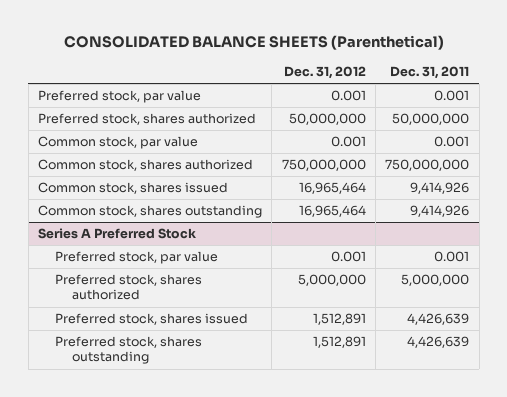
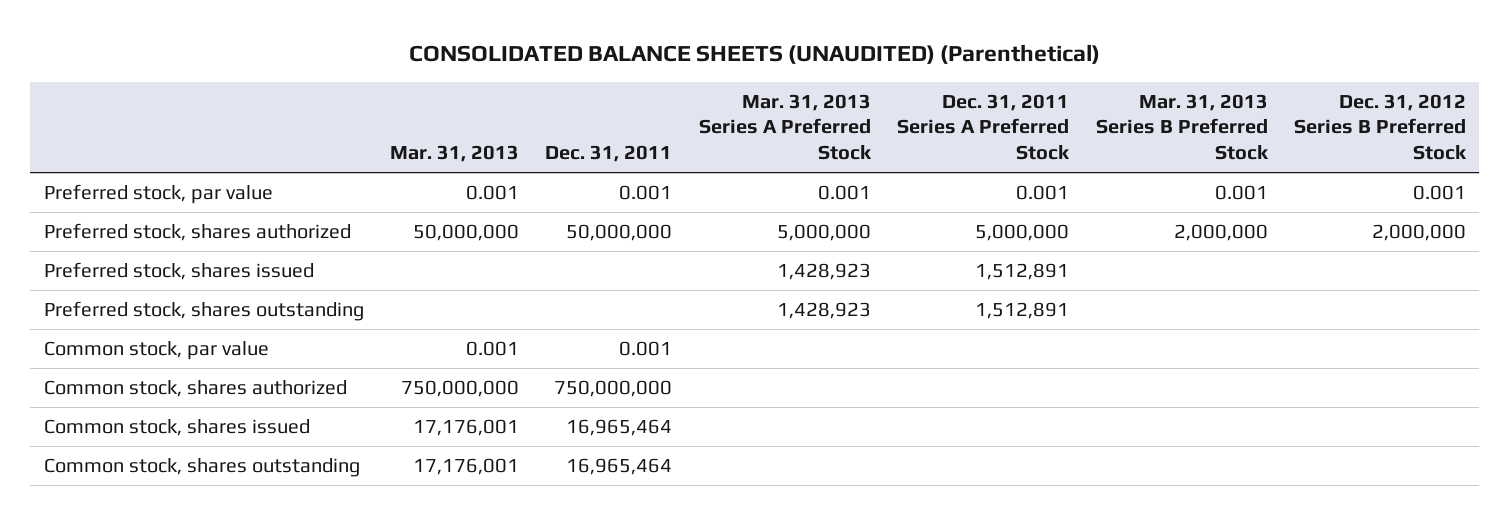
- CONSOLIDATED BALANCE SHEETS (Parenthetical)
+ CONSOLIDATED BALANCE SHEETS (UNAUDITED) (Parenthetical)
- | Dec. 31, 2012 | Dec. 31, 2011
+ | Mar. 31, 2013 | Dec. 31, 2011 | Mar. 31, 2013 Series A Preferred Stock | Dec. 31, 2011 Series A Preferred Stock | Mar. 31, 2013 Series B Preferred Stock | Dec. 31, 2012 Series B Preferred Stock
+ Preferred stock, shares issued | | | 1,428,923 | 1,512,891 | |
+ Preferred stock, shares outstanding | | | 1,428,923 | 1,512,891 | |
- Common stock, shares issued | 16,965,464 | 9,414,926
- Common stock, shares outstanding | 16,965,464 | 9,414,926
- Series A Preferred Stock
- Preferred stock, par value | 0.001 | 0.001
- Preferred stock, shares authorized | 5,000,000 | 5,000,000
- Preferred stock, shares issued | 1,512,891 | 4,426,639
- Preferred stock, shares outstanding | 1,512,891 | 4,426,639
+ Common stock, shares issued | 17,176,001 | 16,965,464 | | | |
+ Common stock, shares outstanding | 17,176,001 | 16,965,464 | | | |

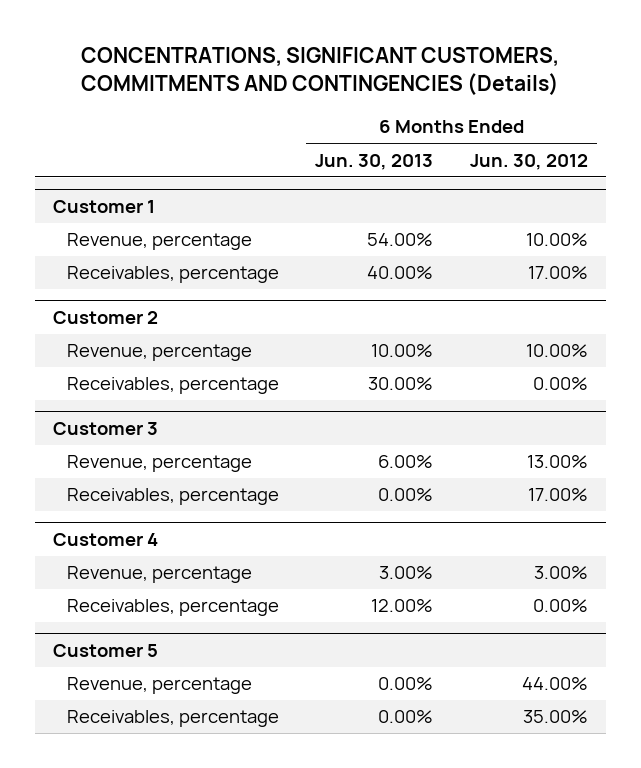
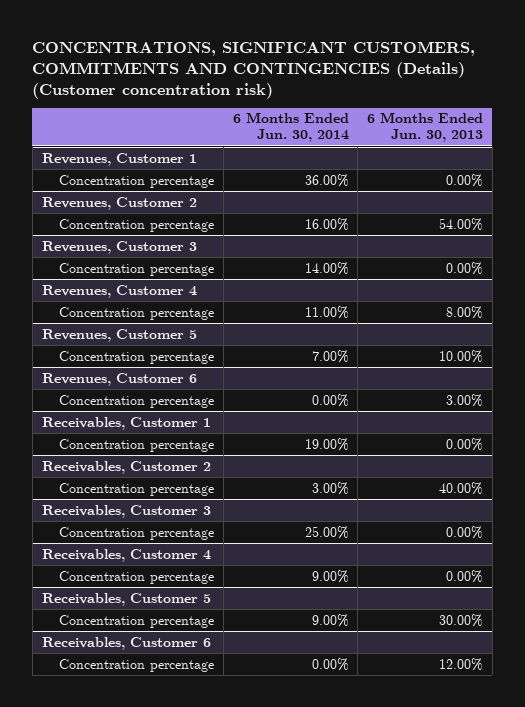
- CONCENTRATIONS, SIGNIFICANT CUSTOMERS, COMMITMENTS AND CONTINGENCIES (Details)
+ CONCENTRATIONS, SIGNIFICANT CUSTOMERS, COMMITMENTS AND CONTINGENCIES (Details) (Customer concentration risk)
- | 6 Months Ended Jun. 30, 2013 | 6 Months Ended Jun. 30, 2012
+ | 6 Months Ended Jun. 30, 2014 | 6 Months Ended Jun. 30, 2013
- Customer 1
- Revenue, percentage | 54.00% | 10.00%
- Receivables, percentage | 40.00% | 17.00%
- Customer 2
- Revenue, percentage | 10.00% | 10.00%
- Receivables, percentage | 30.00% | 0.00%
- Customer 3
- Revenue, percentage | 6.00% | 13.00%
- Receivables, percentage | 0.00% | 17.00%
- Customer 4
- Revenue, percentage | 3.00% | 3.00%
- Receivables, percentage | 12.00% | 0.00%
- Customer 5
- Revenue, percentage | 0.00% | 44.00%
- Receivables, percentage | 0.00% | 35.00%
+ Revenues, Customer 1
+ Concentration percentage | 36.00% | 0.00%
+ Revenues, Customer 2
+ Concentration percentage | 16.00% | 54.00%
+ Revenues, Customer 3
+ Concentration percentage | 14.00% | 0.00%
+ Revenues, Customer 4
+ Concentration percentage | 11.00% | 8.00%
+ Revenues, Customer 5
+ Concentration percentage | 7.00% | 10.00%
+ Revenues, Customer 6
+ Concentration percentage | 0.00% | 3.00%
+ Receivables, Customer 1
+ Concentration percentage | 19.00% | 0.00%
+ Receivables, Customer 2
+ Concentration percentage | 3.00% | 40.00%
+ Receivables, Customer 3
+ Concentration percentage | 25.00% | 0.00%
+ Receivables, Customer 4
+ Concentration percentage | 9.00% | 0.00%
+ Receivables, Customer 5
+ Concentration percentage | 9.00% | 30.00%
+ Receivables, Customer 6
+ Concentration percentage | 0.00% | 12.00%

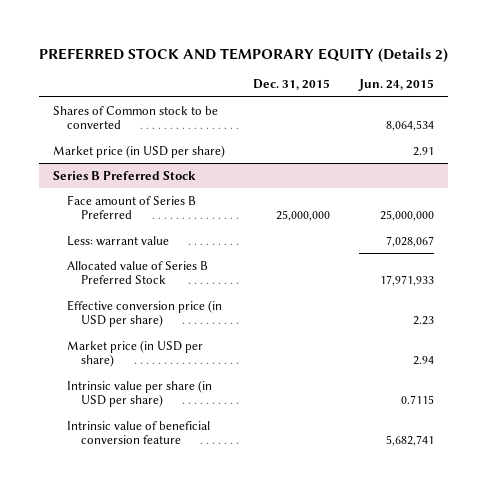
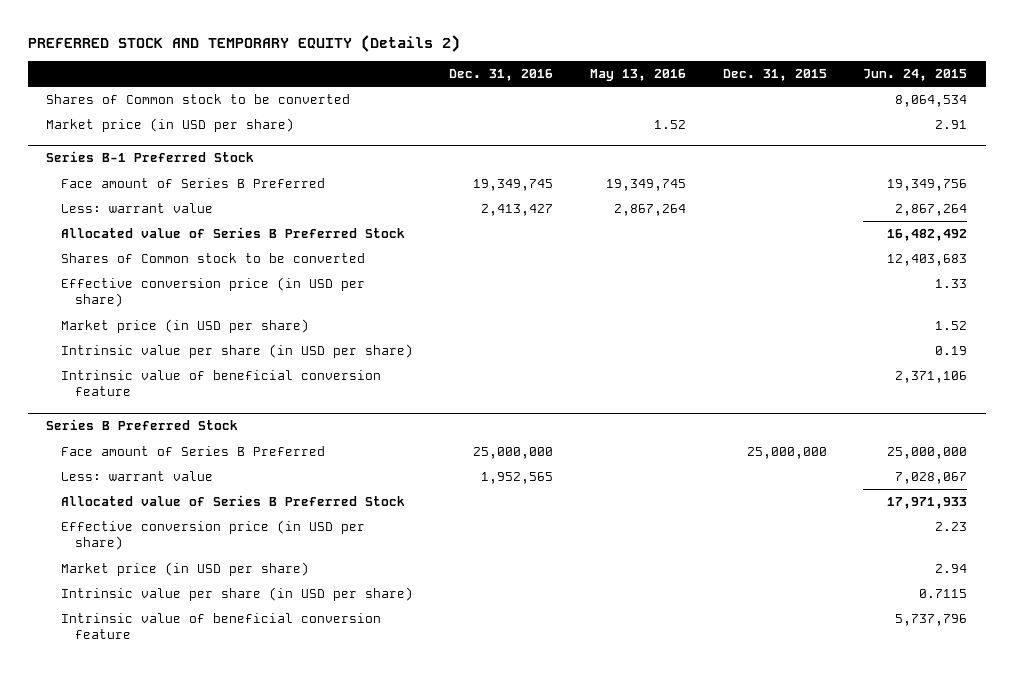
- | Dec. 31, 2015 | Jun. 24, 2015
+ | Dec. 31, 2016 | May 13, 2016 | Dec. 31, 2015 | Jun. 24, 2015
+ Series B-1 Preferred Stock
+ Face amount of Series B Preferred | 19,349,745 | 19,349,745 | | 19,349,756
+ Less: warrant value | 2,413,427 | 2,867,264 | | 2,867,264
+ Allocated value of Series B Preferred Stock | | | | 16,482,492
+ Shares of Common stock to be converted | | | | 12,403,683
+ Effective conversion price (in USD per share) | | | | 1.33
+ Market price (in USD per share) | | | | 1.52
+ Intrinsic value per share (in USD per share) | | | | 0.19
+ Intrinsic value of beneficial conversion feature | | | | 2,371,106
@ Series B Preferred Stock
- Intrinsic value of beneficial conversion feature | | 5,682,741
+ Intrinsic value of beneficial conversion feature | | | | 5,737,796

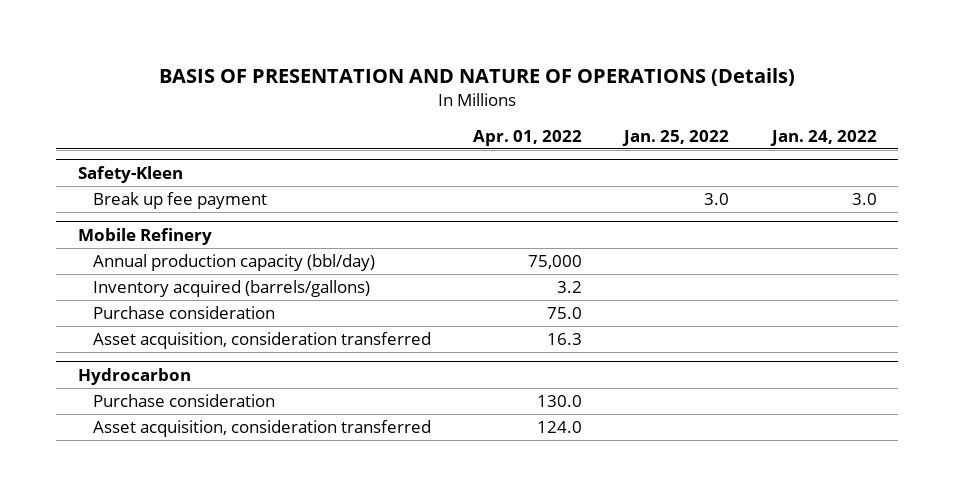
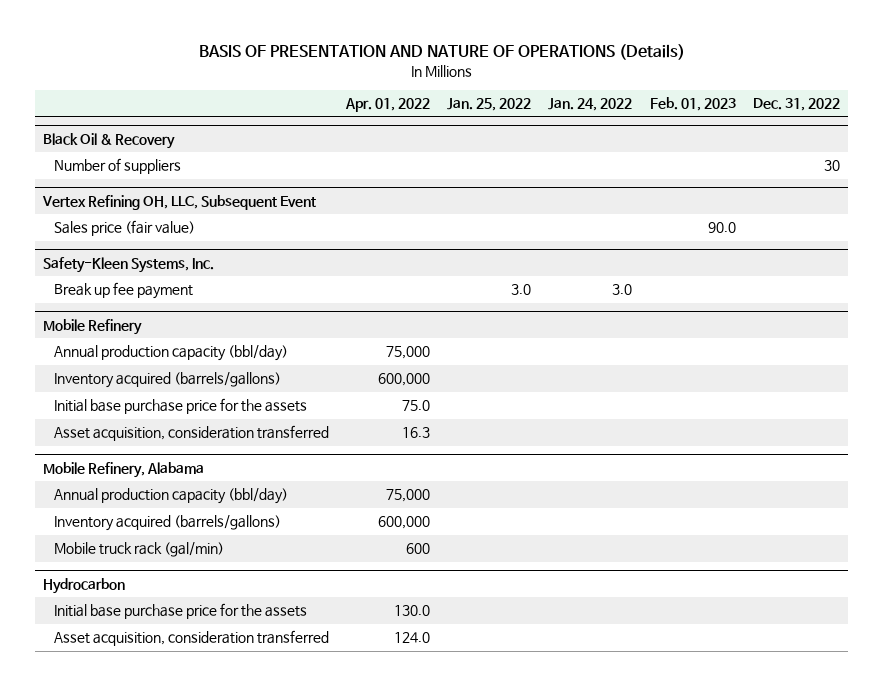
- | Apr. 01, 2022 | Jan. 25, 2022 | Jan. 24, 2022
+ | Apr. 01, 2022 | Jan. 25, 2022 | Jan. 24, 2022 | Feb. 01, 2023 | Dec. 31, 2022
- Safety-Kleen
+ Black Oil & Recovery
+ Number of suppliers | | | | | 30
+ Vertex Refining OH, LLC, Subsequent Event
+ Sales price (fair value) | | | | 90.0 |
+ Safety-Kleen Systems, Inc.
@ Mobile Refinery
- Inventory acquired (barrels/gallons) | 3.2 | |
- Purchase consideration | 75.0 | |
+ Inventory acquired (barrels/gallons) | 600,000 | | | |
+ Initial base purchase price for the assets | 75.0 | | | |
+ Mobile Refinery, Alabama
+ Annual production capacity (bbl/day) | 75,000 | | | |
+ Inventory acquired (barrels/gallons) | 600,000 | | | |
+ Mobile truck rack (gal/min) | 600 | | | |
@ Hydrocarbon
- Purchase consideration | 130.0 | |
+ Initial base purchase price for the assets | 130.0 | | | |

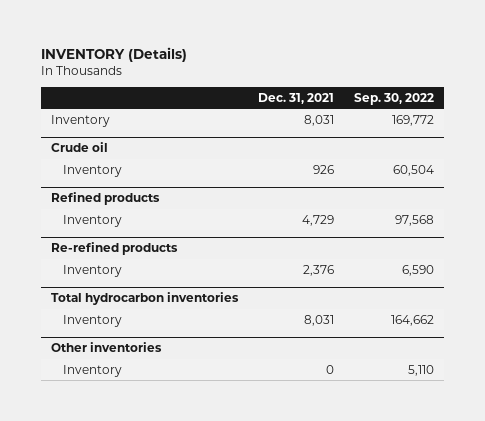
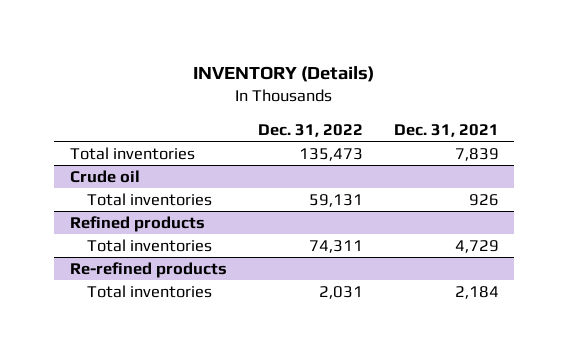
- | Dec. 31, 2021 | Sep. 30, 2022
+ | Dec. 31, 2022 | Dec. 31, 2021
- Inventory | 8,031 | 169,772
+ Total inventories | 135,473 | 7,839
@ Crude oil
- Inventory | 926 | 60,504
+ Total inventories | 59,131 | 926
@ Refined products
- Inventory | 4,729 | 97,568
+ Total inventories | 74,311 | 4,729
@ Re-refined products
- Inventory | 2,376 | 6,590
- Total hydrocarbon inventories
- Inventory | 8,031 | 164,662
- Other inventories
- Inventory | 0 | 5,110
@ Re-refined products
+ Total inventories | 2,031 | 2,184

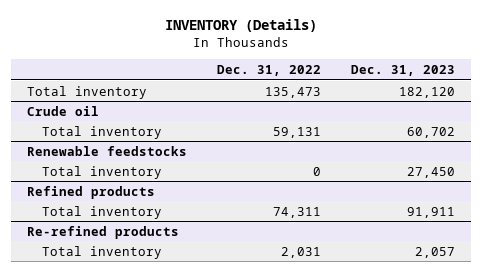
- | Dec. 31, 2022 | Dec. 31, 2021
+ | Dec. 31, 2022 | Dec. 31, 2023
- Total inventories | 135,473 | 7,839
+ Total inventory | 135,473 | 182,120
@ Crude oil
- Total inventories | 59,131 | 926
+ Total inventory | 59,131 | 60,702
+ Renewable feedstocks
+ Total inventory | 0 | 27,450
@ Refined products
- Total inventories | 74,311 | 4,729
+ Total inventory | 74,311 | 91,911
@ Re-refined products
- Total inventories | 2,031 | 2,184
+ Total inventory | 2,031 | 2,057

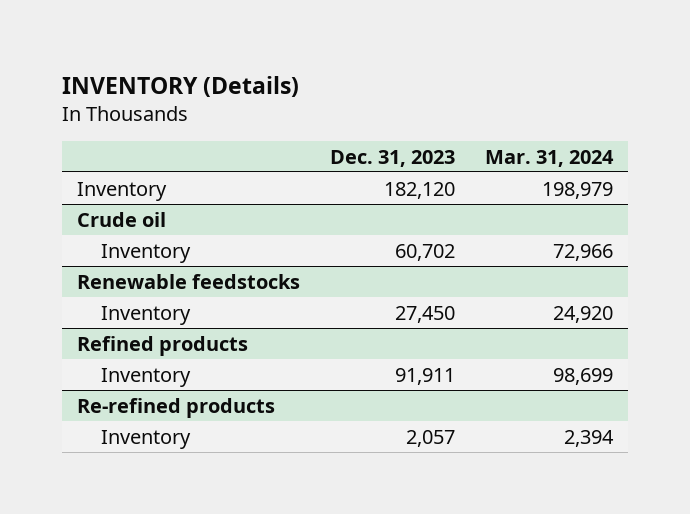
- | Dec. 31, 2022 | Dec. 31, 2023
+ | Dec. 31, 2023 | Mar. 31, 2024
- Total inventory | 135,473 | 182,120
+ Inventory | 182,120 | 198,979
@ Crude oil
- Total inventory | 59,131 | 60,702
+ Inventory | 60,702 | 72,966
@ Renewable feedstocks
- Total inventory | 0 | 27,450
+ Inventory | 27,450 | 24,920
@ Refined products
- Total inventory | 74,311 | 91,911
+ Inventory | 91,911 | 98,699
@ Re-refined products
- Total inventory | 2,031 | 2,057
+ Inventory | 2,057 | 2,394

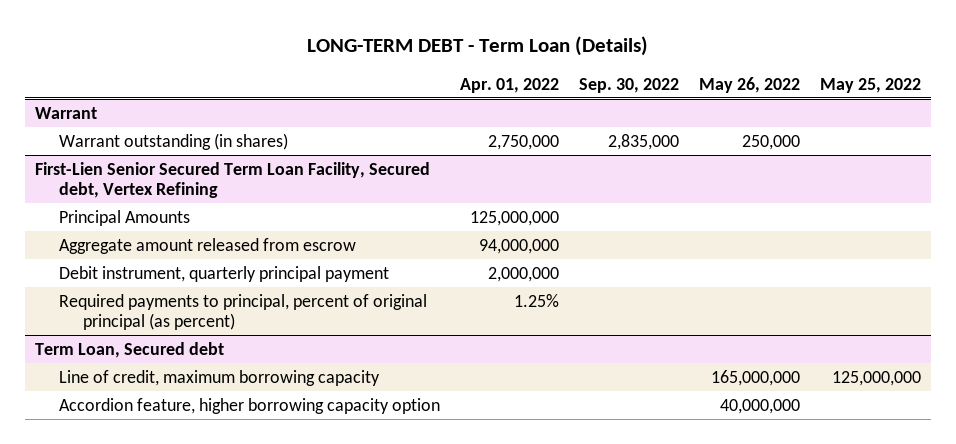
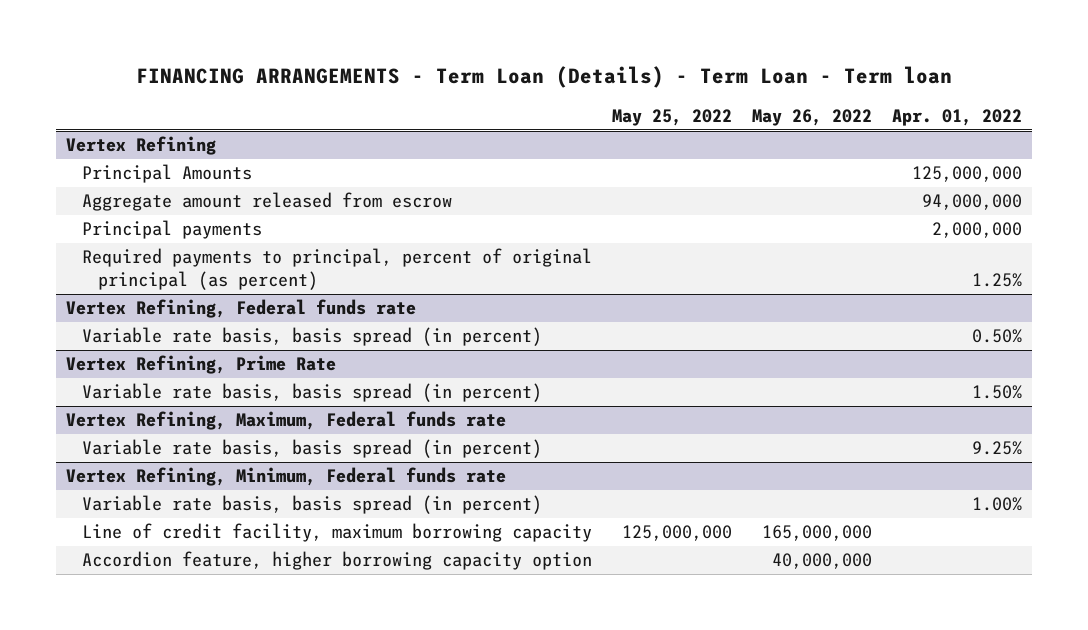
- LONG-TERM DEBT - Term Loan (Details)
+ FINANCING ARRANGEMENTS - Term Loan (Details) - Term Loan - Term loan
- | Apr. 01, 2022 | Sep. 30, 2022 | May 26, 2022 | May 25, 2022
+ | May 25, 2022 | May 26, 2022 | Apr. 01, 2022
- Warrant
- Warrant outstanding (in shares) | 2,750,000 | 2,835,000 | 250,000 |
- First-Lien Senior Secured Term Loan Facility, Secured debt, Vertex Refining
+ Vertex Refining
- Debit instrument, quarterly principal payment | 2,000,000 | | |
+ Principal payments | | | 2,000,000
- Term Loan, Secured debt
- Line of credit, maximum borrowing capacity | | | 165,000,000 | 125,000,000
+ Vertex Refining, Federal funds rate
+ Variable rate basis, basis spread (in percent) | | | 0.50%
+ Vertex Refining, Prime Rate
+ Variable rate basis, basis spread (in percent) | | | 1.50%
+ Vertex Refining, Maximum, Federal funds rate
+ Variable rate basis, basis spread (in percent) | | | 9.25%
+ Vertex Refining, Minimum, Federal funds rate
+ Variable rate basis, basis spread (in percent) | | | 1.00%
+ Line of credit facility, maximum borrowing capacity | 125,000,000 | 165,000,000 |

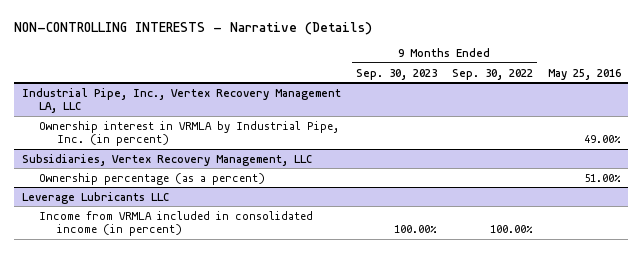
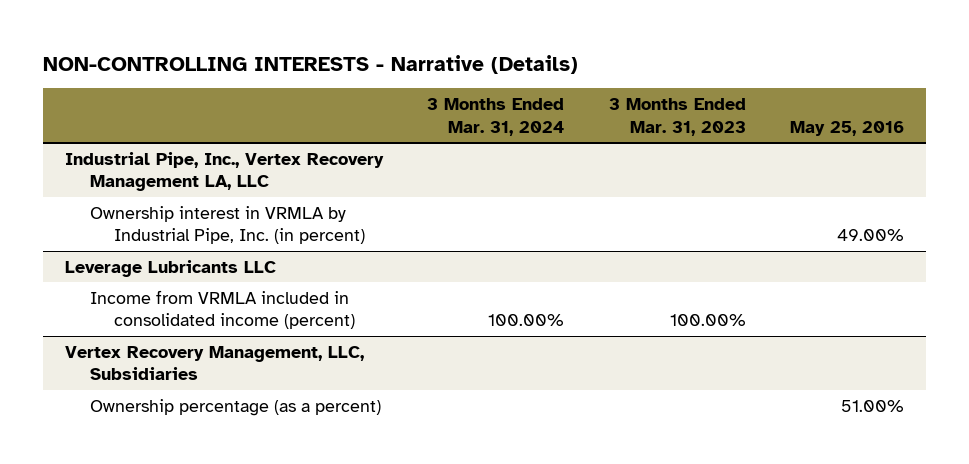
- | 9 Months Ended Sep. 30, 2023 | 9 Months Ended Sep. 30, 2022 | May 25, 2016
+ | 3 Months Ended Mar. 31, 2024 | 3 Months Ended Mar. 31, 2023 | May 25, 2016
- Subsidiaries, Vertex Recovery Management, LLC
- Ownership percentage (as a percent) | | | 51.00%
@ Leverage Lubricants LLC
- Income from VRMLA included in consolidated income (in percent) | 100.00% | 100.00% |
+ Income from VRMLA included in consolidated income (percent) | 100.00% | 100.00% |
+ Vertex Recovery Management, LLC, Subsidiaries
+ Ownership percentage (as a percent) | | | 51.00%

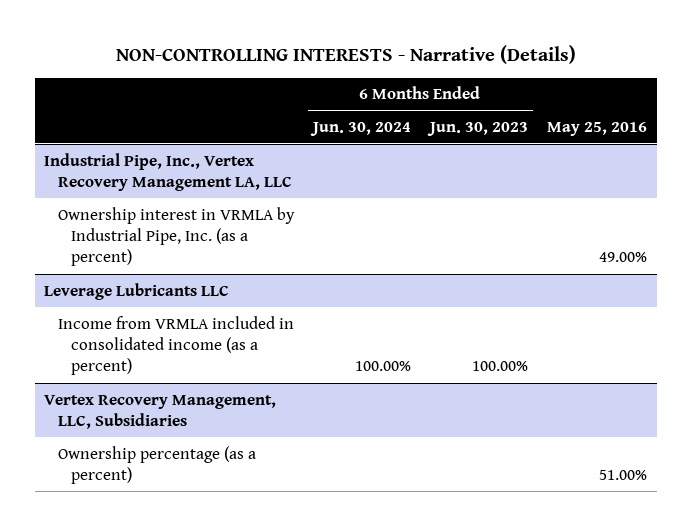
- | 3 Months Ended Mar. 31, 2024 | 3 Months Ended Mar. 31, 2023 | May 25, 2016
+ | 6 Months Ended Jun. 30, 2024 | 6 Months Ended Jun. 30, 2023 | May 25, 2016
@ Industrial Pipe, Inc., Vertex Recovery Management LA, LLC
- Ownership interest in VRMLA by Industrial Pipe, Inc. (in percent) | | | 49.00%
+ Ownership interest in VRMLA by Industrial Pipe, Inc. (as a percent) | | | 49.00%
@ Leverage Lubricants LLC
- Income from VRMLA included in consolidated income (percent) | 100.00% | 100.00% |
+ Income from VRMLA included in consolidated income (as a percent) | 100.00% | 100.00% |

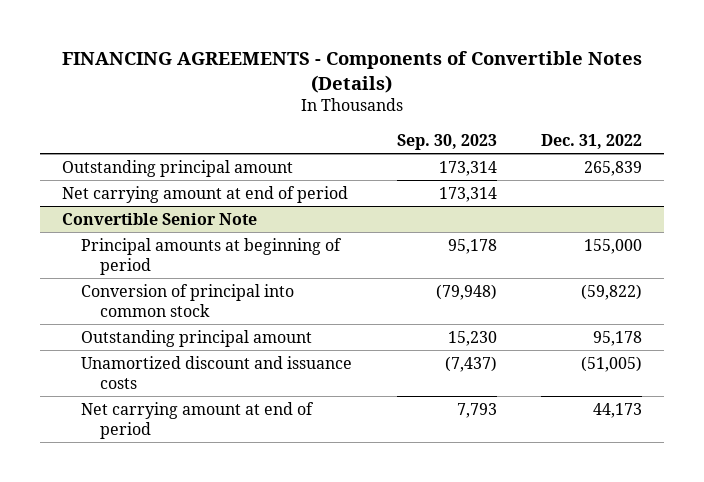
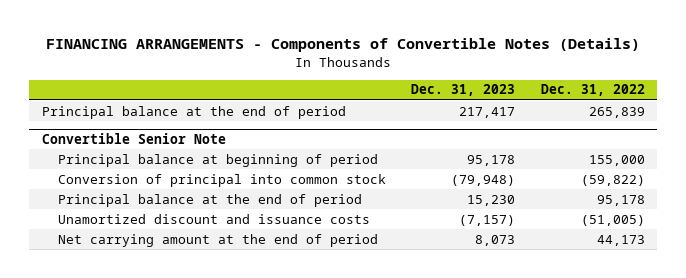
- FINANCING AGREEMENTS - Components of Convertible Notes (Details)
+ FINANCING ARRANGEMENTS - Components of Convertible Notes (Details)
- | Sep. 30, 2023 | Dec. 31, 2022
+ | Dec. 31, 2023 | Dec. 31, 2022
- Outstanding principal amount | 173,314 | 265,839
- Net carrying amount at end of period | 173,314 |
+ Principal balance at the end of period | 217,417 | 265,839
@ Convertible Senior Note
- Principal amounts at beginning of period | 95,178 | 155,000
+ Principal balance at beginning of period | 95,178 | 155,000
- Outstanding principal amount | 15,230 | 95,178
+ Principal balance at the end of period | 15,230 | 95,178
- Net carrying amount at end of period | 7,793 | 44,173
+ Net carrying amount at the end of period | 8,073 | 44,173

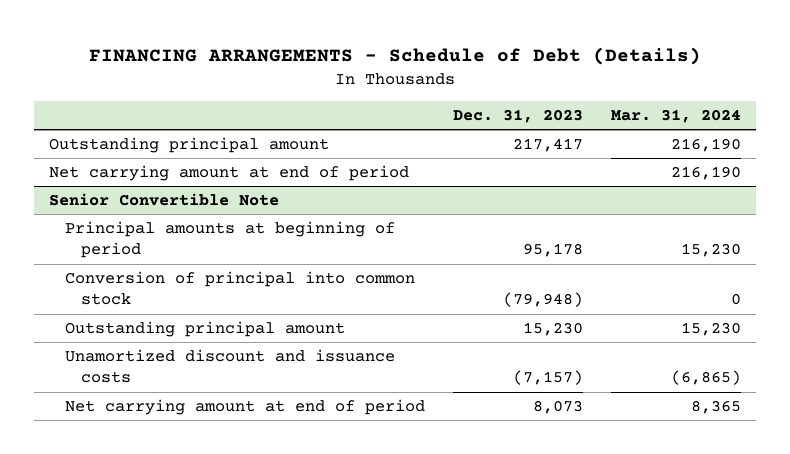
- FINANCING ARRANGEMENTS - Components of Convertible Notes (Details)
+ FINANCING ARRANGEMENTS - Schedule of Debt (Details)
- | Dec. 31, 2023 | Dec. 31, 2022
+ | Dec. 31, 2023 | Mar. 31, 2024
- Principal balance at the end of period | 217,417 | 265,839
- Convertible Senior Note
- Principal balance at beginning of period | 95,178 | 155,000
+ Outstanding principal amount | 217,417 | 216,190
+ Net carrying amount at end of period | | 216,190
+ Senior Convertible Note
+ Principal amounts at beginning of period | 95,178 | 15,230
- Principal balance at the end of period | 15,230 | 95,178
+ Outstanding principal amount | 15,230 | 15,230
- Net carrying amount at the end of period | 8,073 | 44,173
+ Net carrying amount at end of period | 8,073 | 8,365

